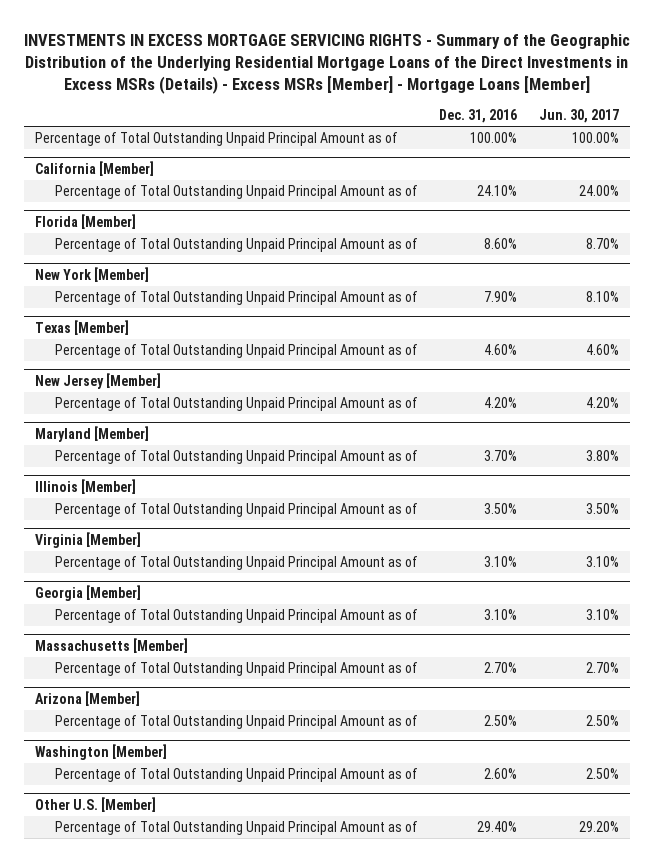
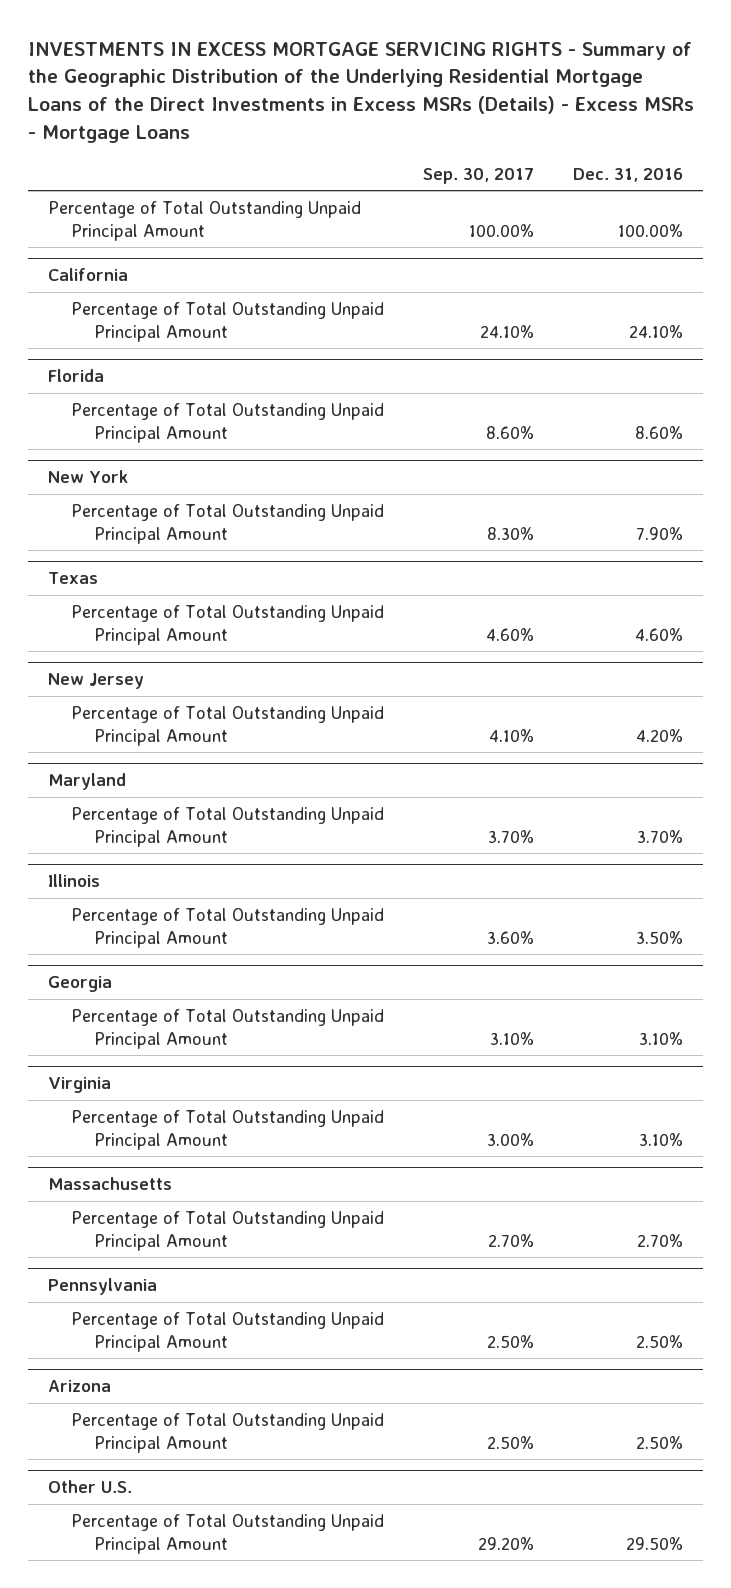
- INVESTMENTS IN EXCESS MORTGAGE SERVICING RIGHTS - Summary of the Geographic Distribution of the Underlying Residential Mortgage Loans of the Direct Investments in Excess MSRs (Details) - Excess MSRs [Member] - Mortgage Loans [Member]
+ INVESTMENTS IN EXCESS MORTGAGE SERVICING RIGHTS - Summary of the Geographic Distribution of the Underlying Residential Mortgage Loans of the Direct Investments in Excess MSRs (Details) - Excess MSRs - Mortgage Loans
- | Dec. 31, 2016 | Jun. 30, 2017
+ | Sep. 30, 2017 | Dec. 31, 2016
- Percentage of Total Outstanding Unpaid Principal Amount as of | 100.00% | 100.00%
- California [Member]
- Percentage of Total Outstanding Unpaid Principal Amount as of | 24.10% | 24.00%
- Florida [Member]
- Percentage of Total Outstanding Unpaid Principal Amount as of | 8.60% | 8.70%
- New York [Member]
- Percentage of Total Outstanding Unpaid Principal Amount as of | 7.90% | 8.10%
- Texas [Member]
- Percentage of Total Outstanding Unpaid Principal Amount as of | 4.60% | 4.60%
- New Jersey [Member]
- Percentage of Total Outstanding Unpaid Principal Amount as of | 4.20% | 4.20%
- Maryland [Member]
- Percentage of Total Outstanding Unpaid Principal Amount as of | 3.70% | 3.80%
- Illinois [Member]
- Percentage of Total Outstanding Unpaid Principal Amount as of | 3.50% | 3.50%
- Virginia [Member]
- Percentage of Total Outstanding Unpaid Principal Amount as of | 3.10% | 3.10%
- Georgia [Member]
- Percentage of Total Outstanding Unpaid Principal Amount as of | 3.10% | 3.10%
- Massachusetts [Member]
- Percentage of Total Outstanding Unpaid Principal Amount as of | 2.70% | 2.70%
- Arizona [Member]
- Percentage of Total Outstanding Unpaid Principal Amount as of | 2.50% | 2.50%
- Washington [Member]
- Percentage of Total Outstanding Unpaid Principal Amount as of | 2.60% | 2.50%
- Other U.S. [Member]
- Percentage of Total Outstanding Unpaid Principal Amount as of | 29.40% | 29.20%
+ Percentage of Total Outstanding Unpaid Principal Amount | 100.00% | 100.00%
+ California
+ Percentage of Total Outstanding Unpaid Principal Amount | 24.10% | 24.10%
+ Florida
+ Percentage of Total Outstanding Unpaid Principal Amount | 8.60% | 8.60%
+ New York
+ Percentage of Total Outstanding Unpaid Principal Amount | 8.30% | 7.90%
+ Texas
+ Percentage of Total Outstanding Unpaid Principal Amount | 4.60% | 4.60%
+ New Jersey
+ Percentage of Total Outstanding Unpaid Principal Amount | 4.10% | 4.20%
+ Maryland
+ Percentage of Total Outstanding Unpaid Principal Amount | 3.70% | 3.70%
+ Illinois
+ Percentage of Total Outstanding Unpaid Principal Amount | 3.60% | 3.50%
+ Georgia
+ Percentage of Total Outstanding Unpaid Principal Amount | 3.10% | 3.10%
+ Virginia
+ Percentage of Total Outstanding Unpaid Principal Amount | 3.00% | 3.10%
+ Massachusetts
+ Percentage of Total Outstanding Unpaid Principal Amount | 2.70% | 2.70%
+ Pennsylvania
+ Percentage of Total Outstanding Unpaid Principal Amount | 2.50% | 2.50%
+ Arizona
+ Percentage of Total Outstanding Unpaid Principal Amount | 2.50% | 2.50%
+ Other U.S.
+ Percentage of Total Outstanding Unpaid Principal Amount | 29.20% | 29.50%

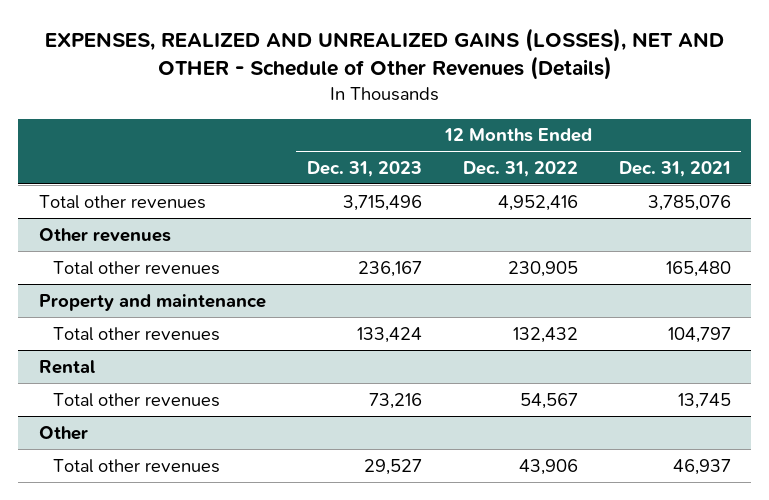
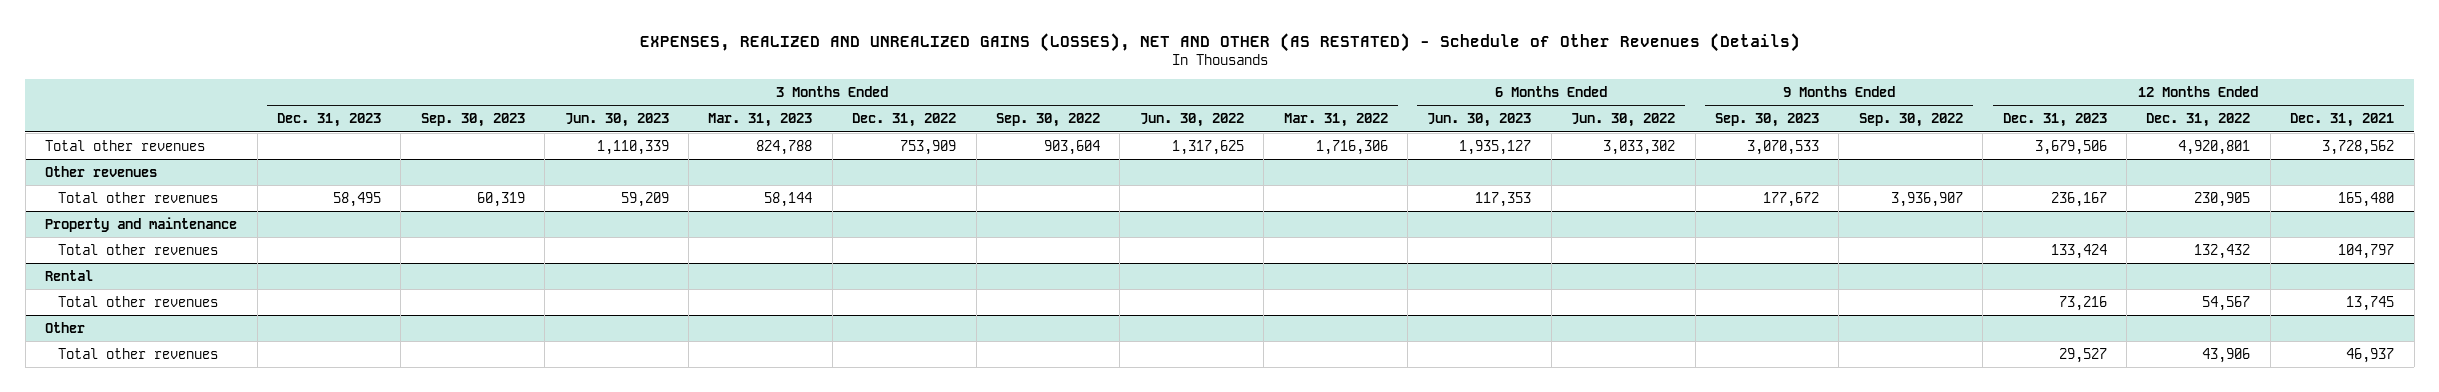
- EXPENSES, REALIZED AND UNREALIZED GAINS (LOSSES), NET AND OTHER - Schedule of Other Revenues (Details)
+ EXPENSES, REALIZED AND UNREALIZED GAINS (LOSSES), NET AND OTHER (AS RESTATED) - Schedule of Other Revenues (Details)
- | 12 Months Ended Dec. 31, 2023 | 12 Months Ended Dec. 31, 2022 | 12 Months Ended Dec. 31, 2021
+ | 3 Months Ended Dec. 31, 2023 | 3 Months Ended Sep. 30, 2023 | 3 Months Ended Jun. 30, 2023 | 3 Months Ended Mar. 31, 2023 | 3 Months Ended Dec. 31, 2022 | 3 Months Ended Sep. 30, 2022 | 3 Months Ended Jun. 30, 2022 | 3 Months Ended Mar. 31, 2022 | 6 Months Ended Jun. 30, 2023 | 6 Months Ended Jun. 30, 2022 | 9 Months Ended Sep. 30, 2023 | 9 Months Ended Sep. 30, 2022 | 12 Months Ended Dec. 31, 2023 | 12 Months Ended Dec. 31, 2022 | 12 Months Ended Dec. 31, 2021
- Total other revenues | 3,715,496 | 4,952,416 | 3,785,076
+ Total other revenues | | | 1,110,339 | 824,788 | 753,909 | 903,604 | 1,317,625 | 1,716,306 | 1,935,127 | 3,033,302 | 3,070,533 | | 3,679,506 | 4,920,801 | 3,728,562

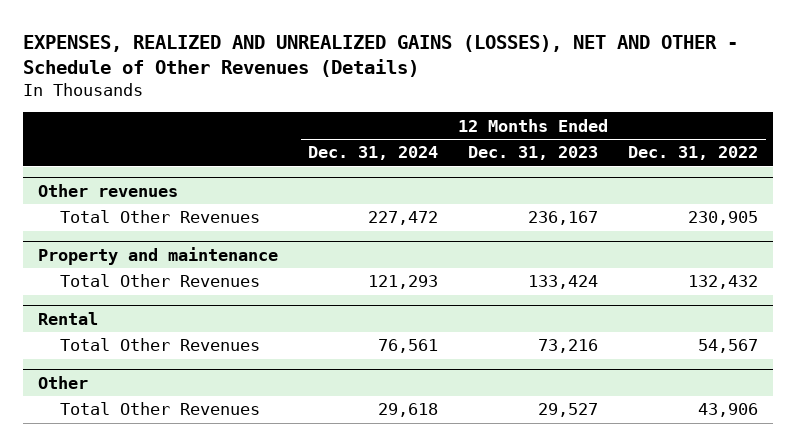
- EXPENSES, REALIZED AND UNREALIZED GAINS (LOSSES), NET AND OTHER (AS RESTATED) - Schedule of Other Revenues (Details)
+ EXPENSES, REALIZED AND UNREALIZED GAINS (LOSSES), NET AND OTHER - Schedule of Other Revenues (Details)
- | 3 Months Ended Dec. 31, 2023 | 3 Months Ended Sep. 30, 2023 | 3 Months Ended Jun. 30, 2023 | 3 Months Ended Mar. 31, 2023 | 3 Months Ended Dec. 31, 2022 | 3 Months Ended Sep. 30, 2022 | 3 Months Ended Jun. 30, 2022 | 3 Months Ended Mar. 31, 2022 | 6 Months Ended Jun. 30, 2023 | 6 Months Ended Jun. 30, 2022 | 9 Months Ended Sep. 30, 2023 | 9 Months Ended Sep. 30, 2022 | 12 Months Ended Dec. 31, 2023 | 12 Months Ended Dec. 31, 2022 | 12 Months Ended Dec. 31, 2021
+ | 12 Months Ended Dec. 31, 2024 | 12 Months Ended Dec. 31, 2023 | 12 Months Ended Dec. 31, 2022
- Total other revenues | | | 1,110,339 | 824,788 | 753,909 | 903,604 | 1,317,625 | 1,716,306 | 1,935,127 | 3,033,302 | 3,070,533 | | 3,679,506 | 4,920,801 | 3,728,562
@ Other revenues
- Total other revenues | 58,495 | 60,319 | 59,209 | 58,144 | | | | | 117,353 | | 177,672 | 3,936,907 | 236,167 | 230,905 | 165,480
+ Total Other Revenues | 227,472 | 236,167 | 230,905
@ Property and maintenance
- Total other revenues | | | | | | | | | | | | | 133,424 | 132,432 | 104,797
+ Total Other Revenues | 121,293 | 133,424 | 132,432
@ Rental
- Total other revenues | | | | | | | | | | | | | 73,216 | 54,567 | 13,745
+ Total Other Revenues | 76,561 | 73,216 | 54,567
@ Other
- Total other revenues | | | | | | | | | | | | | 29,527 | 43,906 | 46,937
+ Total Other Revenues | 29,618 | 29,527 | 43,906

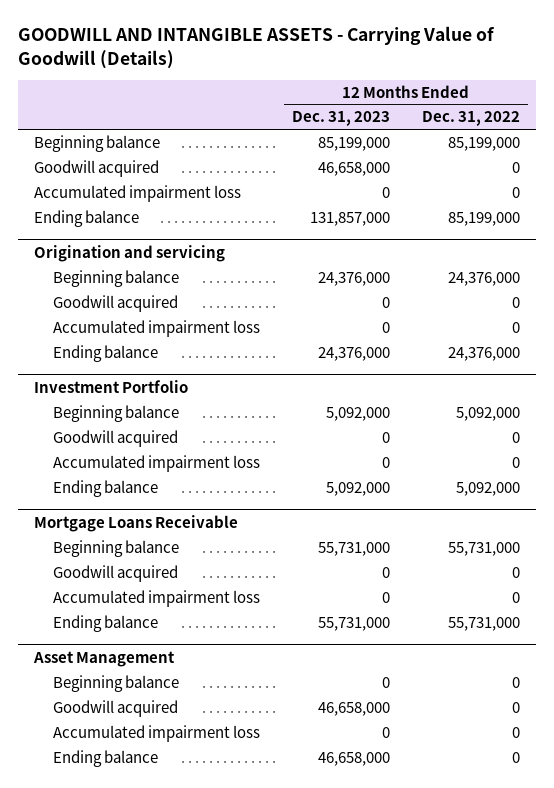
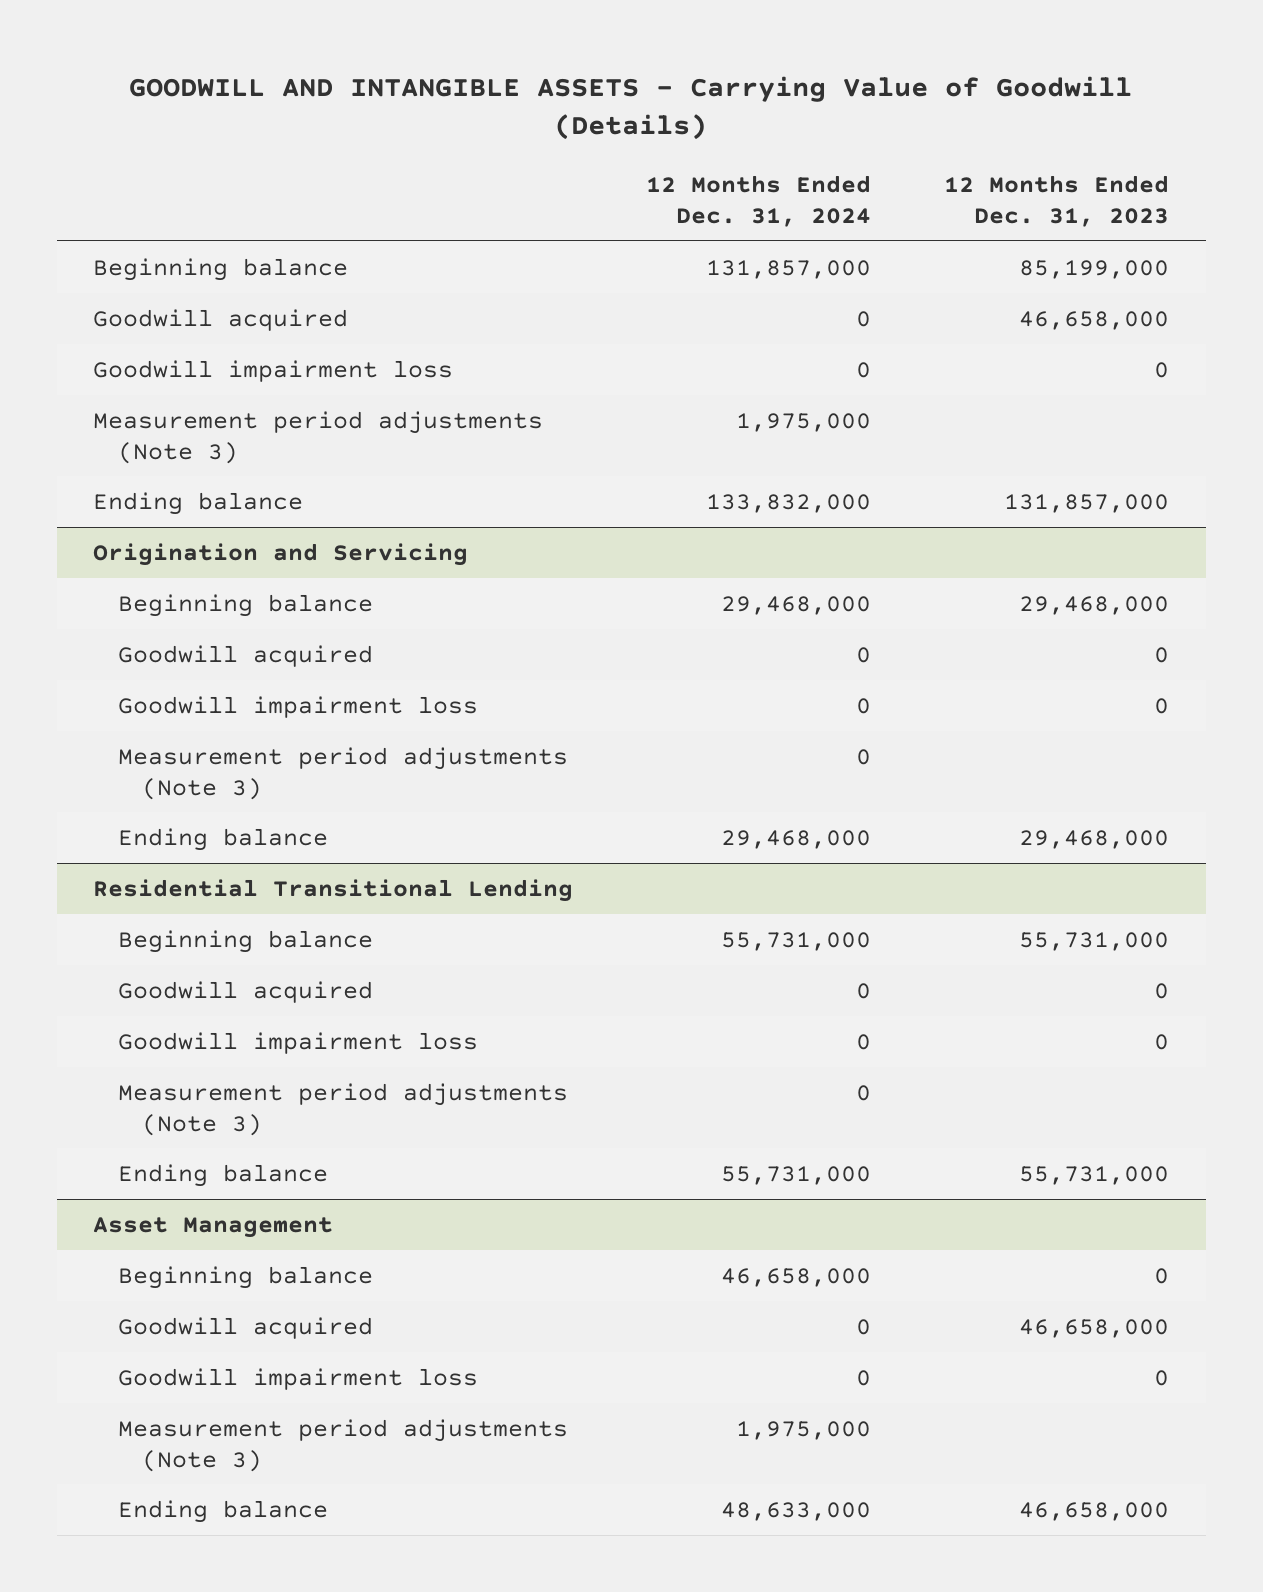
- | 12 Months Ended Dec. 31, 2023 | 12 Months Ended Dec. 31, 2022
+ | 12 Months Ended Dec. 31, 2024 | 12 Months Ended Dec. 31, 2023
- Accumulated impairment loss | 0 | 0
+ Goodwill impairment loss | 0 | 0
+ Measurement period adjustments (Note 3) | 1,975,000 |
- Origination and servicing
- Beginning balance | 24,376,000 | 24,376,000
- Goodwill acquired | 0 | 0
- Accumulated impairment loss | 0 | 0
- Ending balance | 24,376,000 | 24,376,000
- Investment Portfolio
- Beginning balance | 5,092,000 | 5,092,000
+ Origination and Servicing
+ Beginning balance | 29,468,000 | 29,468,000
- Accumulated impairment loss | 0 | 0
- Ending balance | 5,092,000 | 5,092,000
- Mortgage Loans Receivable
+ Goodwill impairment loss | 0 | 0
+ Measurement period adjustments (Note 3) | 0 |
+ Ending balance | 29,468,000 | 29,468,000
+ Residential Transitional Lending
- Accumulated impairment loss | 0 | 0
+ Goodwill impairment loss | 0 | 0
+ Measurement period adjustments (Note 3) | 0 |
@ Asset Management
- Accumulated impairment loss | 0 | 0
+ Goodwill impairment loss | 0 | 0
+ Measurement period adjustments (Note 3) | 1,975,000 |

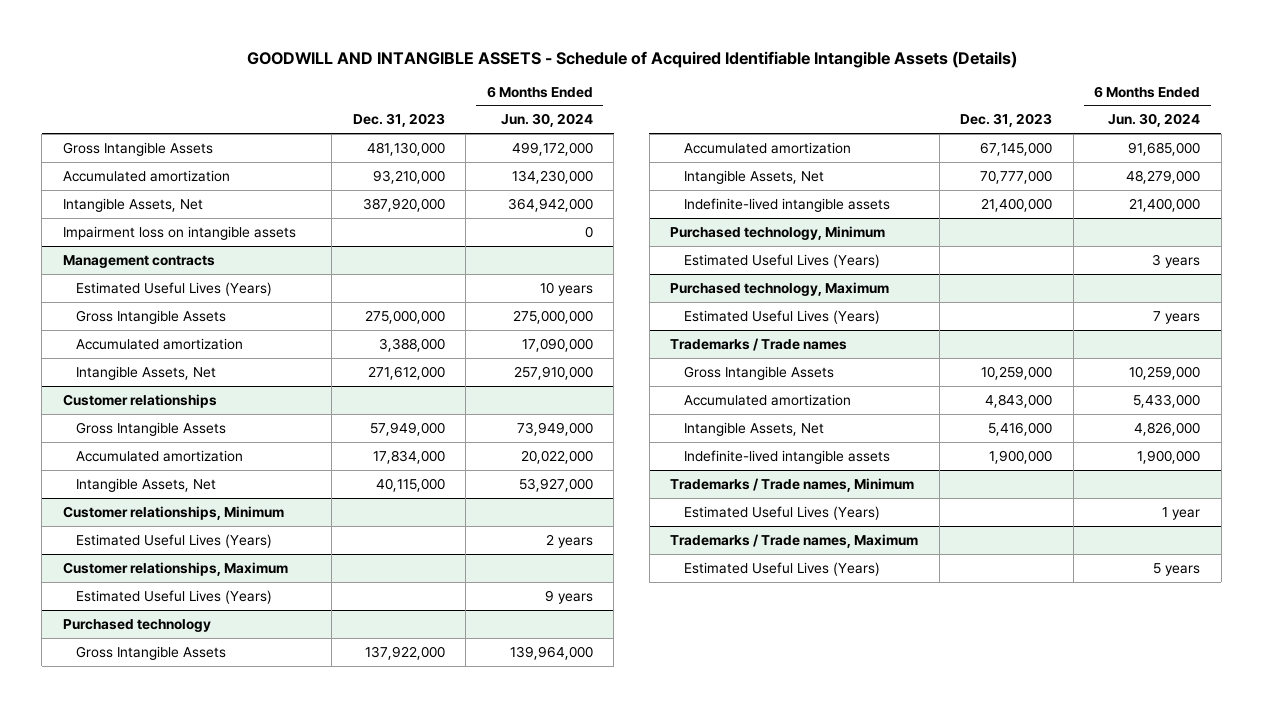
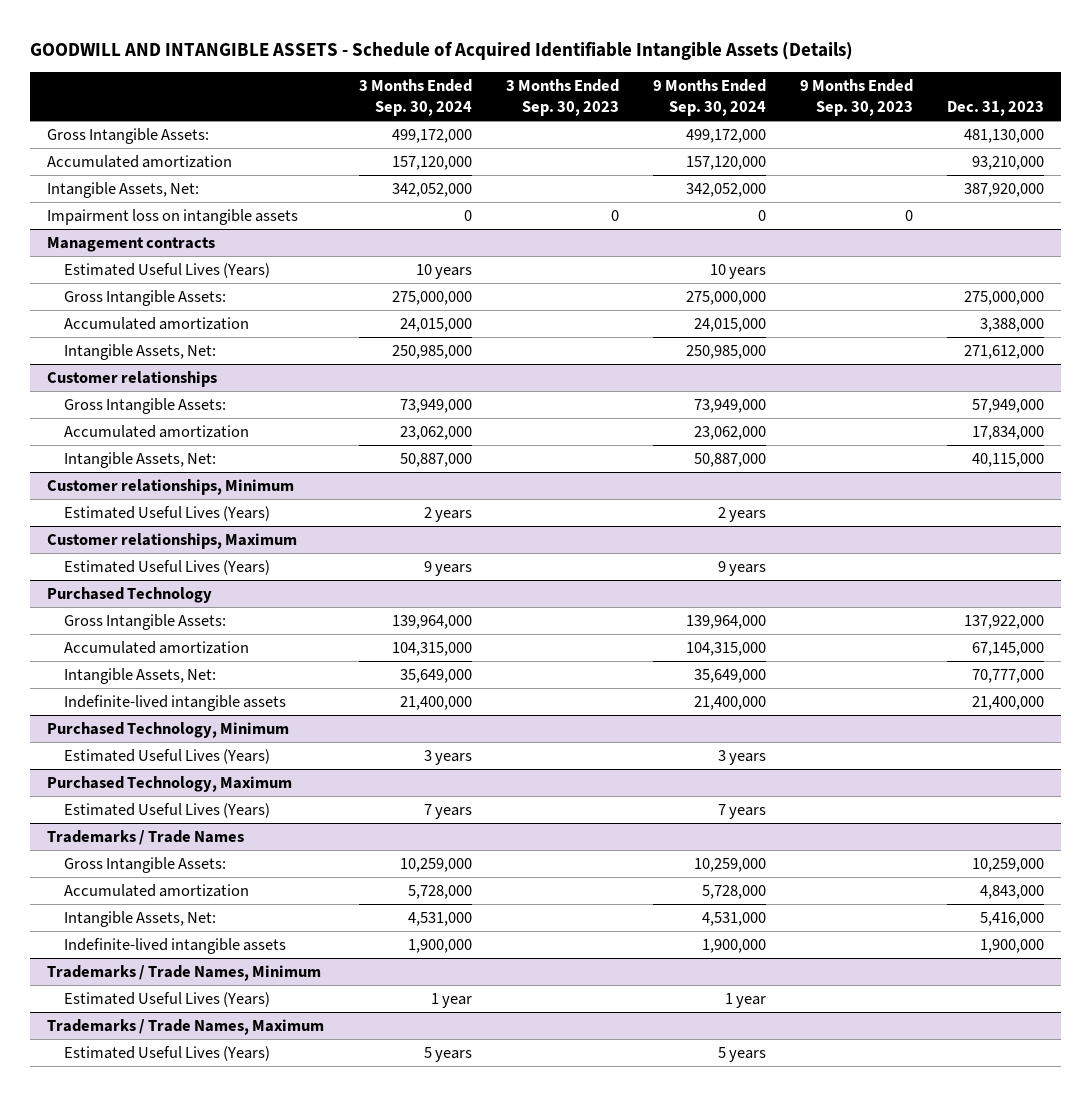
- | Dec. 31, 2023 | 6 Months Ended Jun. 30, 2024
+ | 3 Months Ended Sep. 30, 2024 | 3 Months Ended Sep. 30, 2023 | 9 Months Ended Sep. 30, 2024 | 9 Months Ended Sep. 30, 2023 | Dec. 31, 2023
- Gross Intangible Assets | 481,130,000 | 499,172,000
+ Gross Intangible Assets: | 499,172,000 | | 499,172,000 | | 481,130,000
- Intangible Assets, Net | 387,920,000 | 364,942,000
+ Intangible Assets, Net: | 342,052,000 | | 342,052,000 | | 387,920,000
@ Management contracts
- Gross Intangible Assets | 275,000,000 | 275,000,000
+ Gross Intangible Assets: | 275,000,000 | | 275,000,000 | | 275,000,000
- Intangible Assets, Net | 271,612,000 | 257,910,000
+ Intangible Assets, Net: | 250,985,000 | | 250,985,000 | | 271,612,000
@ Customer relationships
- Gross Intangible Assets | 57,949,000 | 73,949,000
+ Gross Intangible Assets: | 73,949,000 | | 73,949,000 | | 57,949,000
- Intangible Assets, Net | 40,115,000 | 53,927,000
+ Intangible Assets, Net: | 50,887,000 | | 50,887,000 | | 40,115,000
- Purchased technology
- Gross Intangible Assets | 137,922,000 | 139,964,000
+ Purchased Technology
+ Gross Intangible Assets: | 139,964,000 | | 139,964,000 | | 137,922,000
- Intangible Assets, Net | 70,777,000 | 48,279,000
+ Intangible Assets, Net: | 35,649,000 | | 35,649,000 | | 70,777,000
- Purchased technology, Minimum
+ Purchased Technology, Minimum
- Purchased technology, Maximum
+ Purchased Technology, Maximum
- Trademarks / Trade names
- Gross Intangible Assets | 10,259,000 | 10,259,000
+ Trademarks / Trade Names
+ Gross Intangible Assets: | 10,259,000 | | 10,259,000 | | 10,259,000
- Intangible Assets, Net | 5,416,000 | 4,826,000
+ Intangible Assets, Net: | 4,531,000 | | 4,531,000 | | 5,416,000
- Trademarks / Trade names, Minimum
+ Trademarks / Trade Names, Minimum
- Trademarks / Trade names, Maximum
+ Trademarks / Trade Names, Maximum

